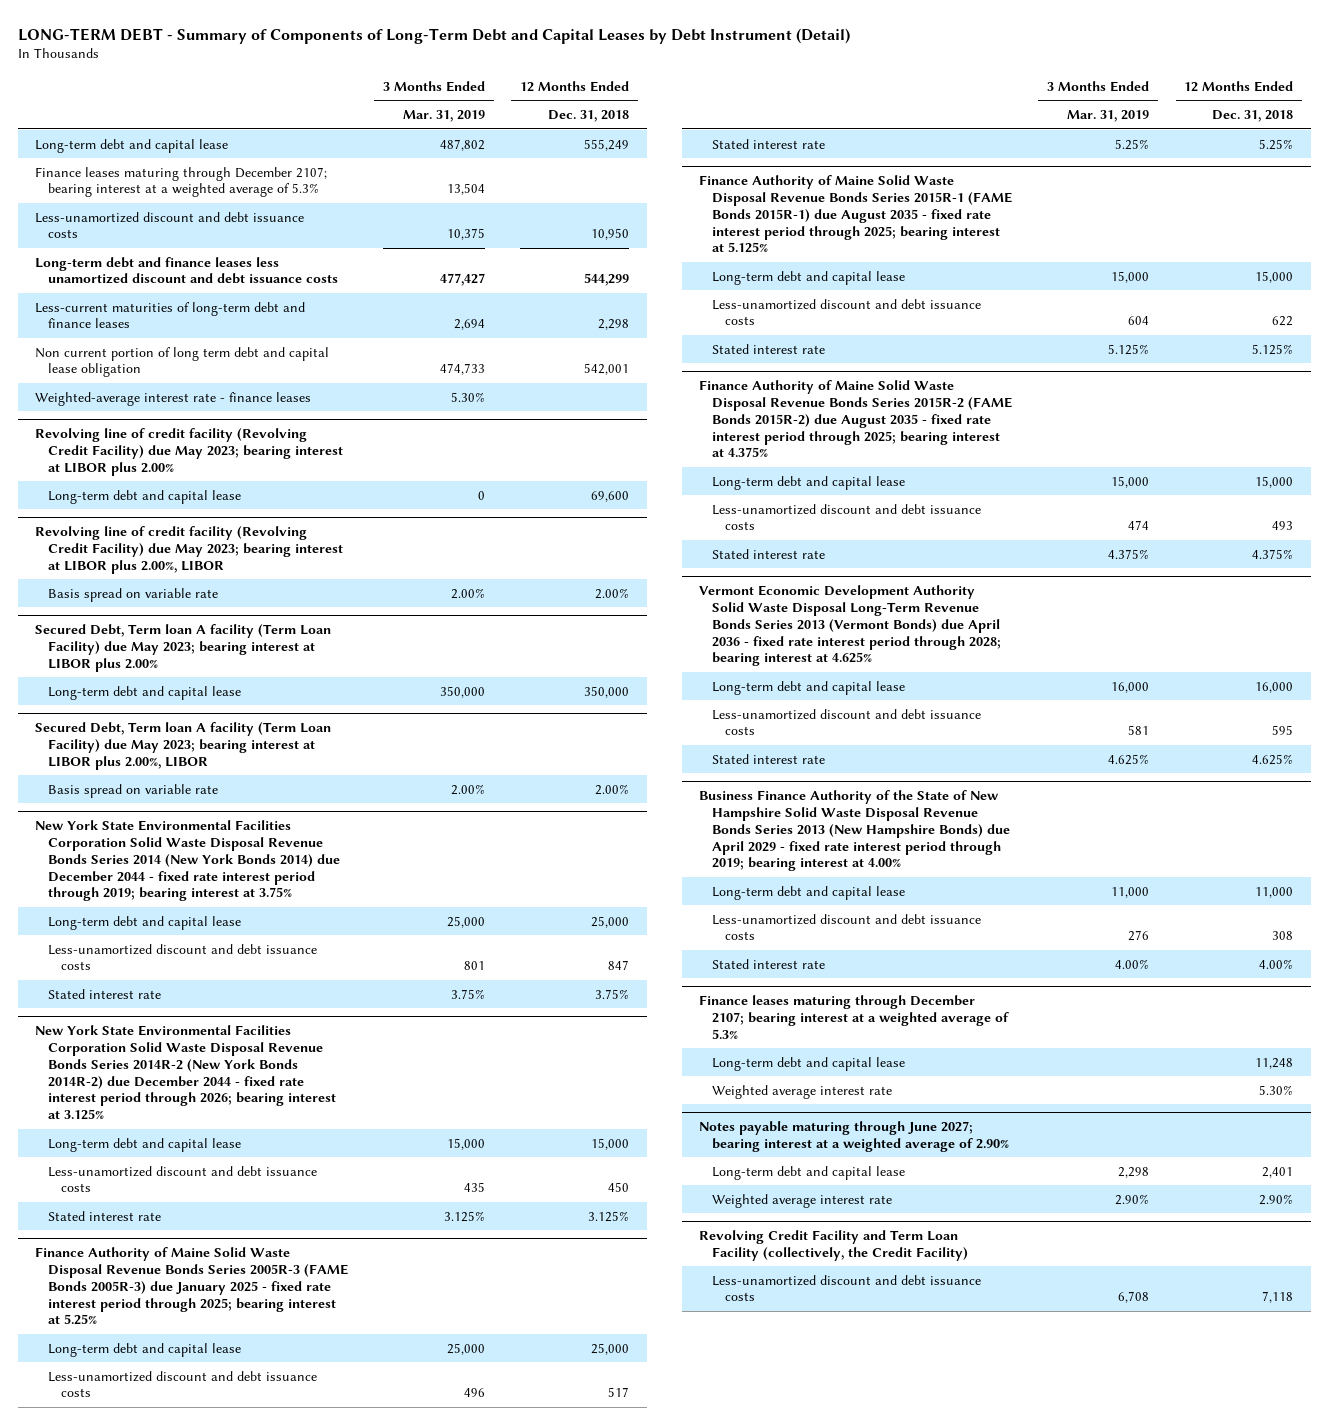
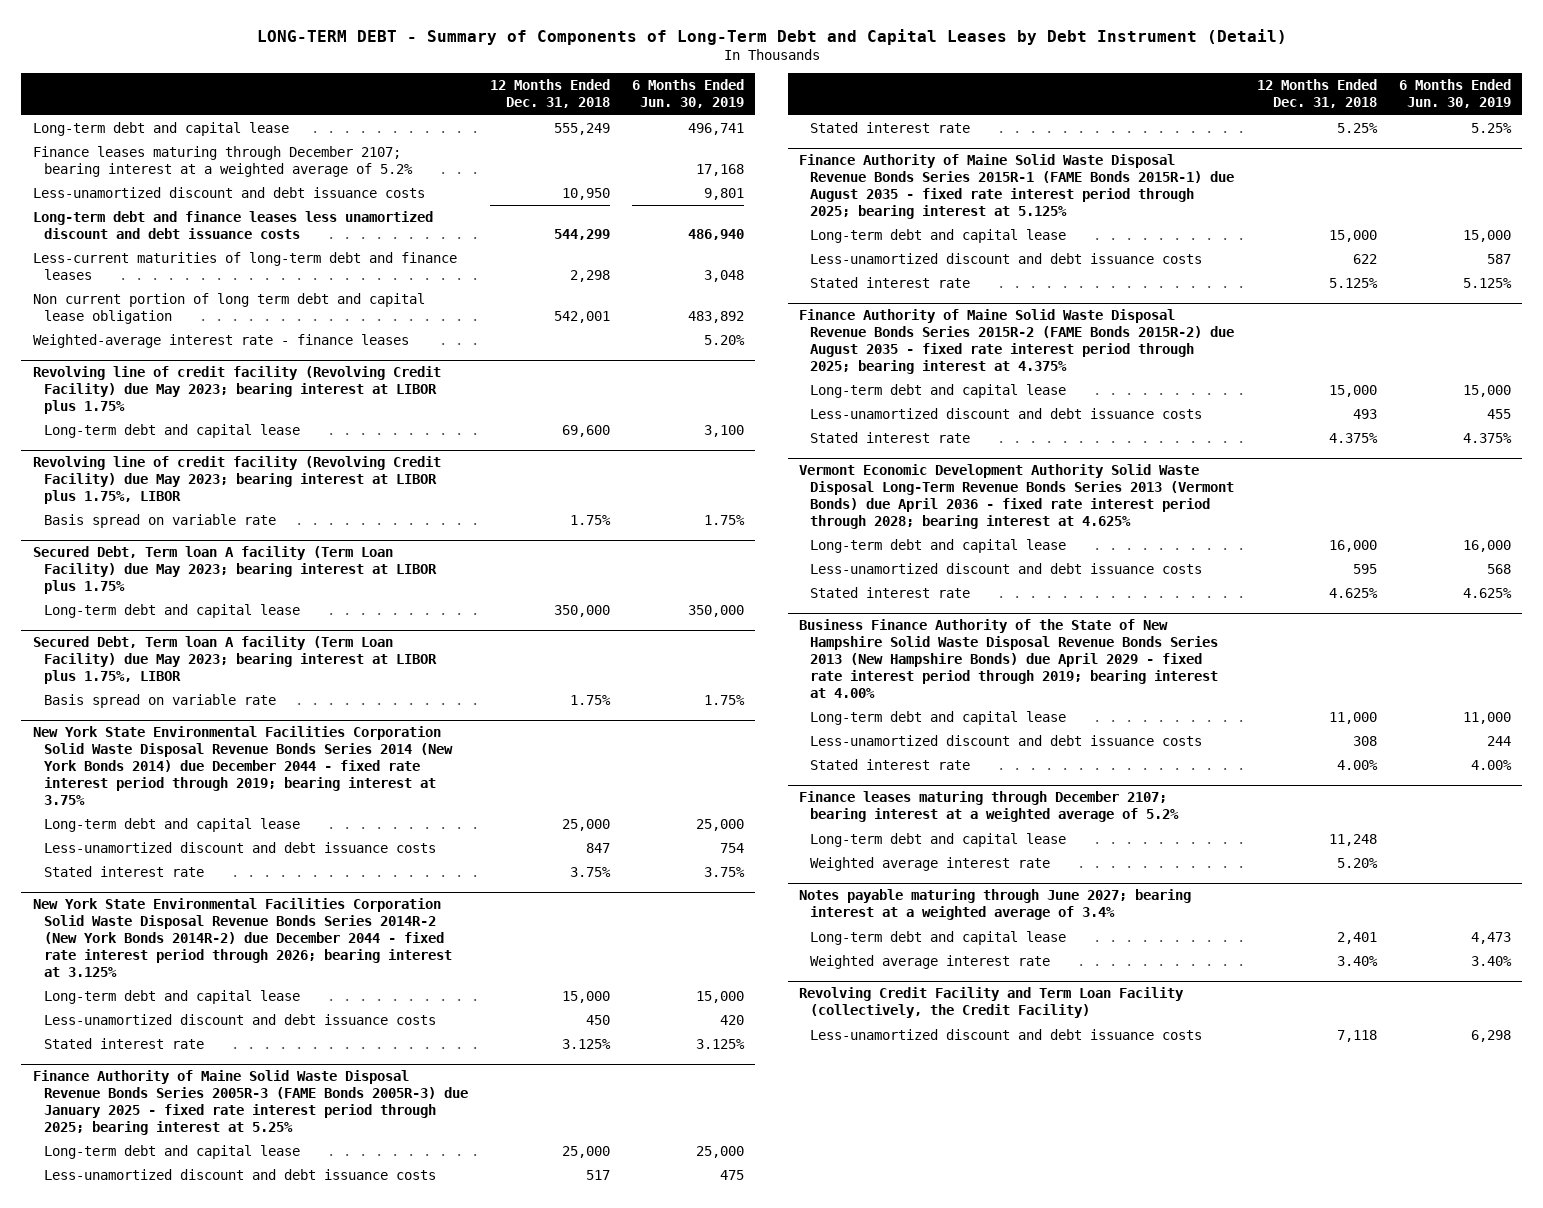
- | 3 Months Ended Mar. 31, 2019 | 12 Months Ended Dec. 31, 2018
+ | 12 Months Ended Dec. 31, 2018 | 6 Months Ended Jun. 30, 2019
- Finance leases maturing through December 2107; bearing interest at a weighted average of 5.3% | 13,504 |
+ Finance leases maturing through December 2107; bearing interest at a weighted average of 5.2% | | 17,168
- Revolving line of credit facility (Revolving Credit Facility) due May 2023; bearing interest at LIBOR plus 2.00%
+ Revolving line of credit facility (Revolving Credit Facility) due May 2023; bearing interest at LIBOR plus 1.75%
- Revolving line of credit facility (Revolving Credit Facility) due May 2023; bearing interest at LIBOR plus 2.00%, LIBOR
- Basis spread on variable rate | 2.00% | 2.00%
- Secured Debt, Term loan A facility (Term Loan Facility) due May 2023; bearing interest at LIBOR plus 2.00%
+ Revolving line of credit facility (Revolving Credit Facility) due May 2023; bearing interest at LIBOR plus 1.75%, LIBOR
+ Basis spread on variable rate | 1.75% | 1.75%
+ Secured Debt, Term loan A facility (Term Loan Facility) due May 2023; bearing interest at LIBOR plus 1.75%
- Secured Debt, Term loan A facility (Term Loan Facility) due May 2023; bearing interest at LIBOR plus 2.00%, LIBOR
- Basis spread on variable rate | 2.00% | 2.00%
+ Secured Debt, Term loan A facility (Term Loan Facility) due May 2023; bearing interest at LIBOR plus 1.75%, LIBOR
+ Basis spread on variable rate | 1.75% | 1.75%
- Finance leases maturing through December 2107; bearing interest at a weighted average of 5.3%
+ Finance leases maturing through December 2107; bearing interest at a weighted average of 5.2%
- Weighted average interest rate | | 5.30%
- Notes payable maturing through June 2027; bearing interest at a weighted average of 2.90%
+ Weighted average interest rate | 5.20% |
+ Notes payable maturing through June 2027; bearing interest at a weighted average of 3.4%
- Weighted average interest rate | 2.90% | 2.90%
+ Weighted average interest rate | 3.40% | 3.40%

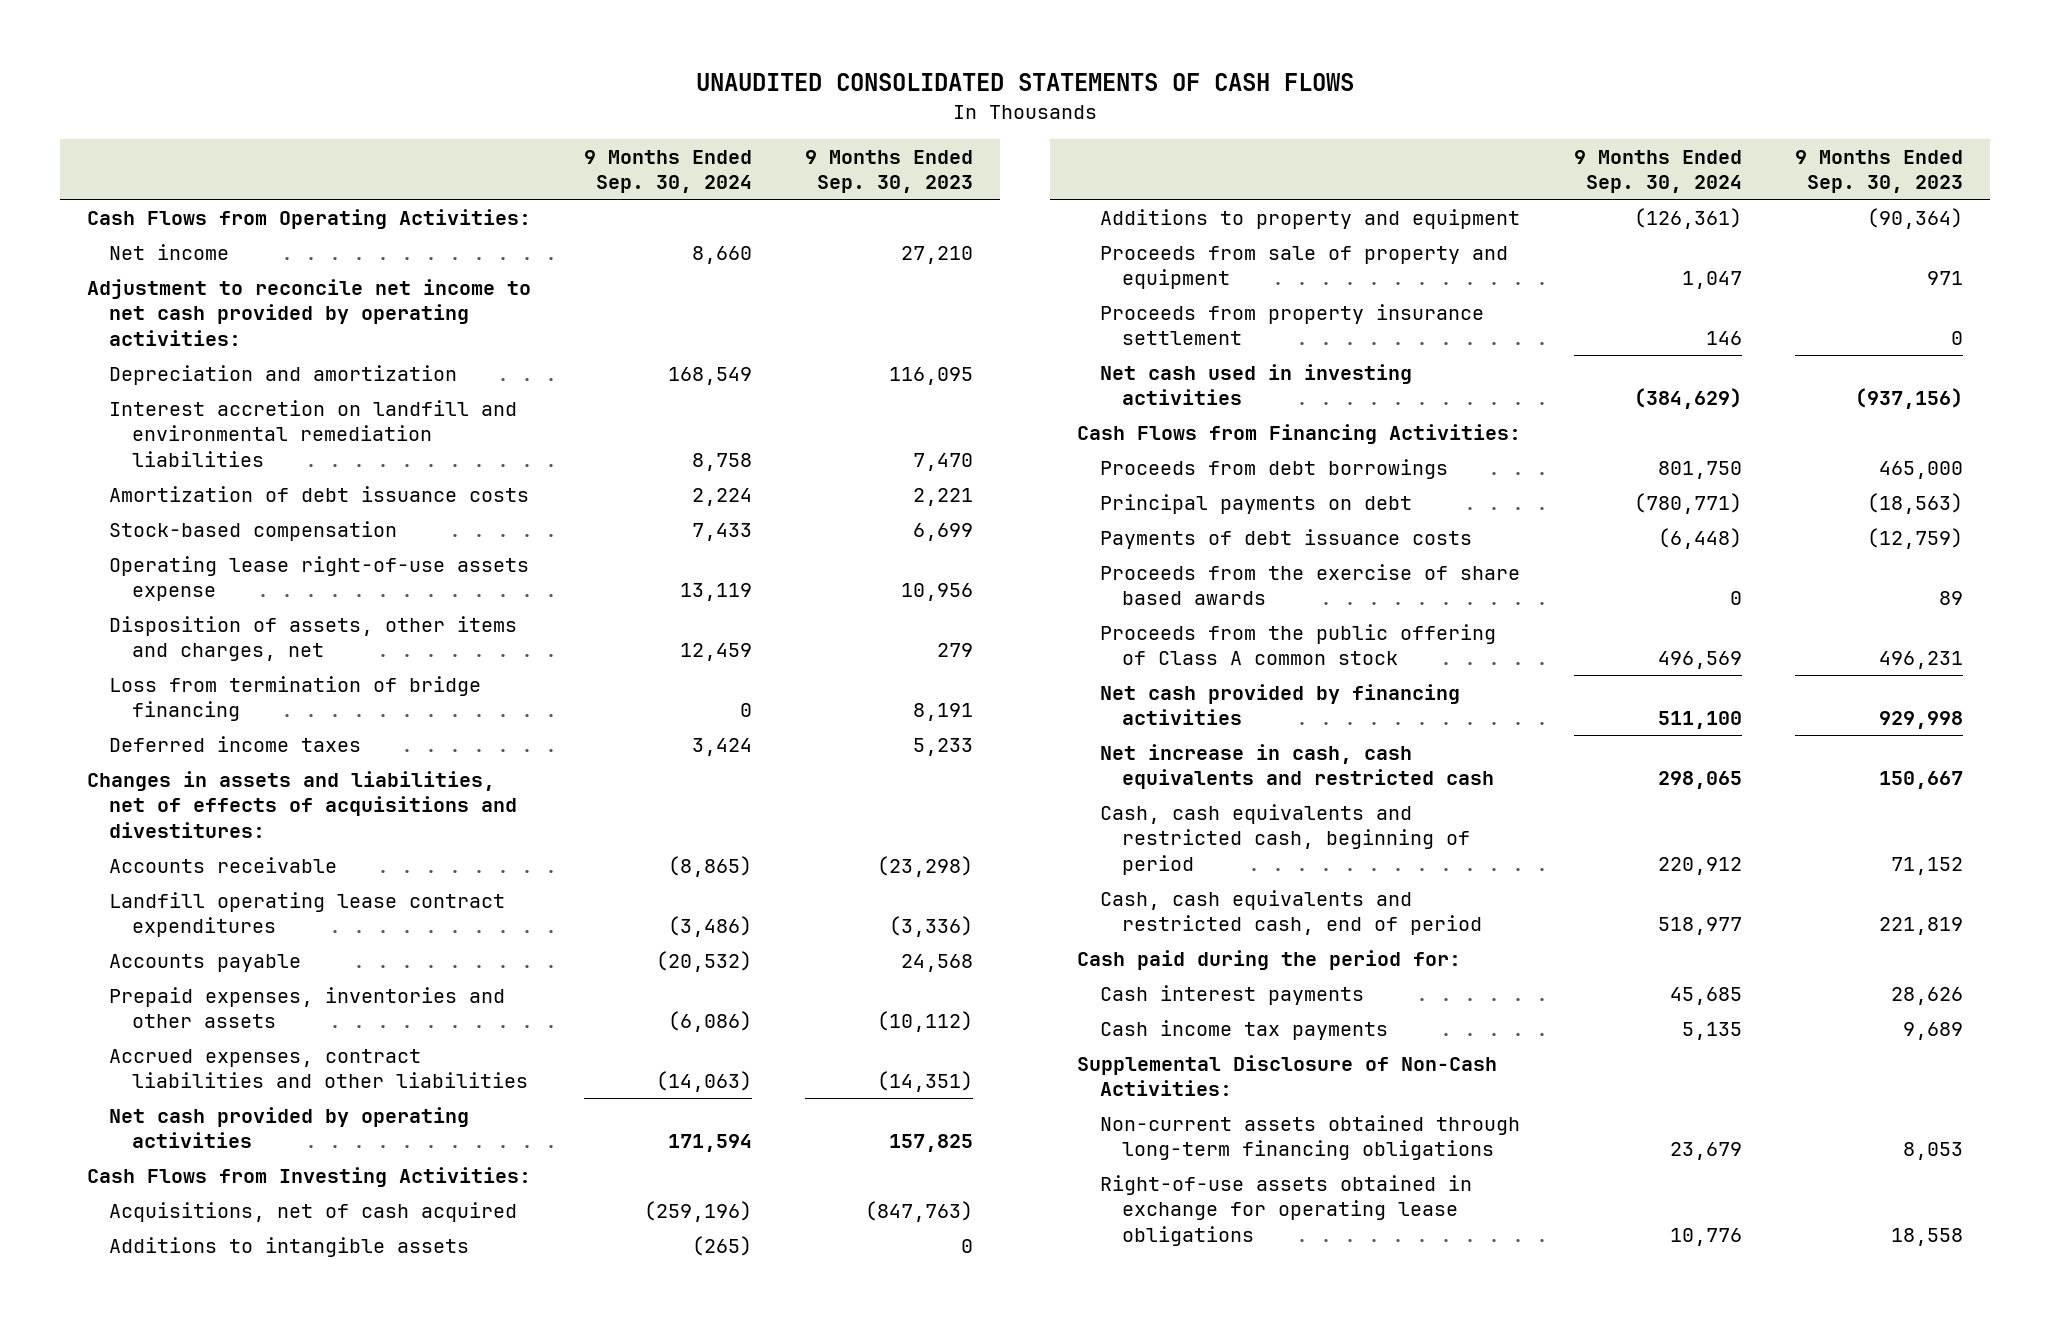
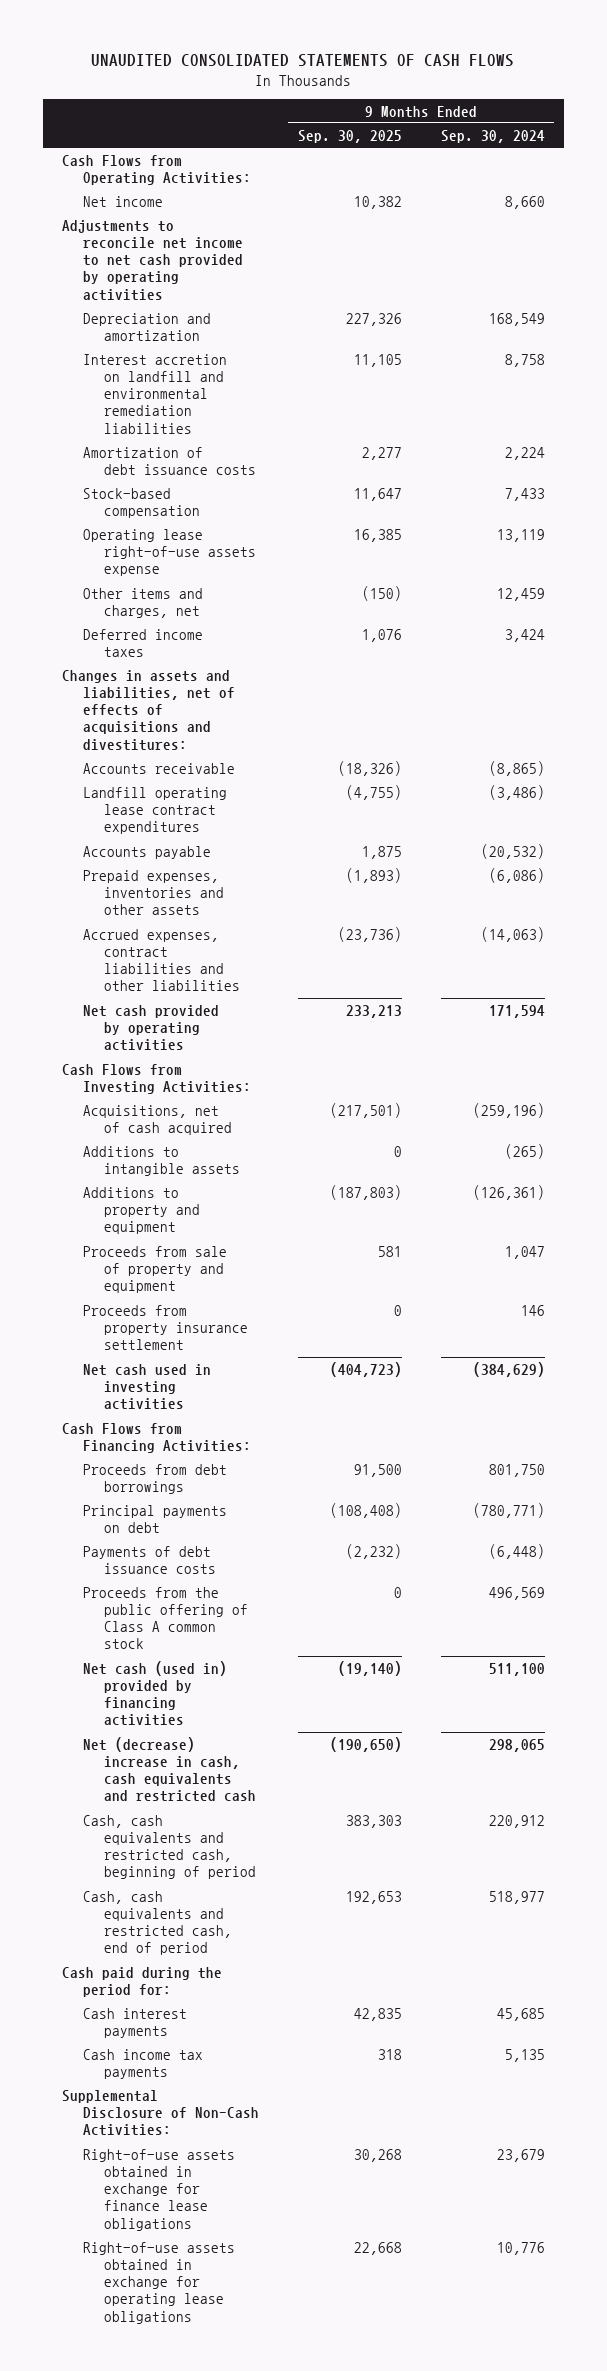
- | 9 Months Ended Sep. 30, 2024 | 9 Months Ended Sep. 30, 2023
+ | 9 Months Ended Sep. 30, 2025 | 9 Months Ended Sep. 30, 2024
- Adjustment to reconcile net income to net cash provided by operating activities:
+ Adjustments to reconcile net income to net cash provided by operating activities
- Disposition of assets, other items and charges, net | 12,459 | 279
- Loss from termination of bridge financing | 0 | 8,191
+ Other items and charges, net | (150) | 12,459
- Proceeds from the exercise of share based awards | 0 | 89
- Net cash provided by financing activities | 511,100 | 929,998
- Net increase in cash, cash equivalents and restricted cash | 298,065 | 150,667
+ Net cash (used in) provided by financing activities | (19,140) | 511,100
+ Net (decrease) increase in cash, cash equivalents and restricted cash | (190,650) | 298,065
- Non-current assets obtained through long-term financing obligations | 23,679 | 8,053
+ Right-of-use assets obtained in exchange for finance lease obligations | 30,268 | 23,679

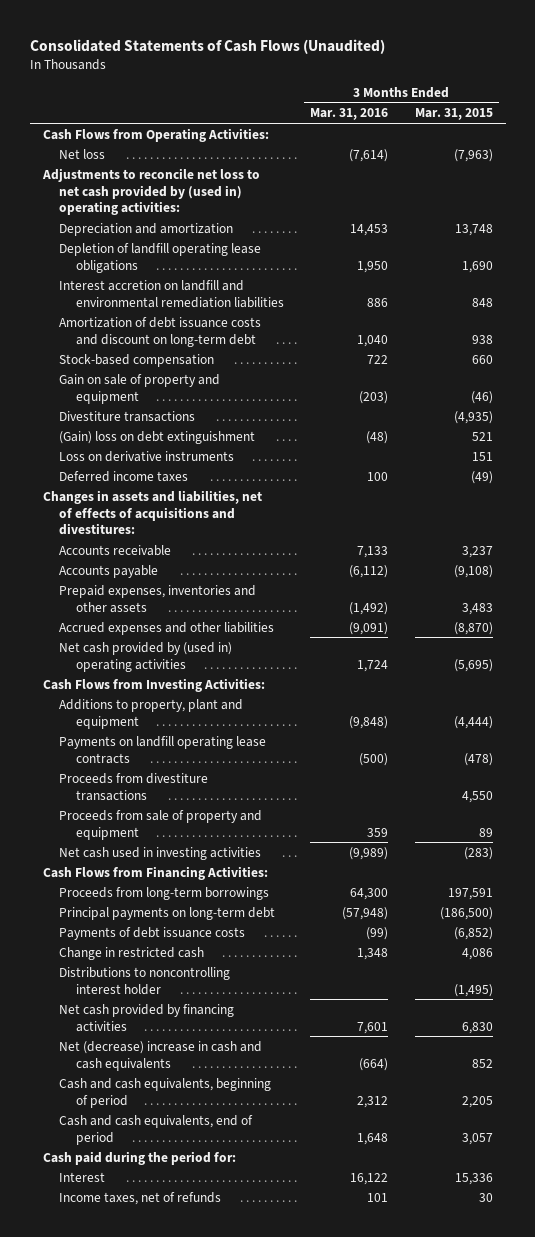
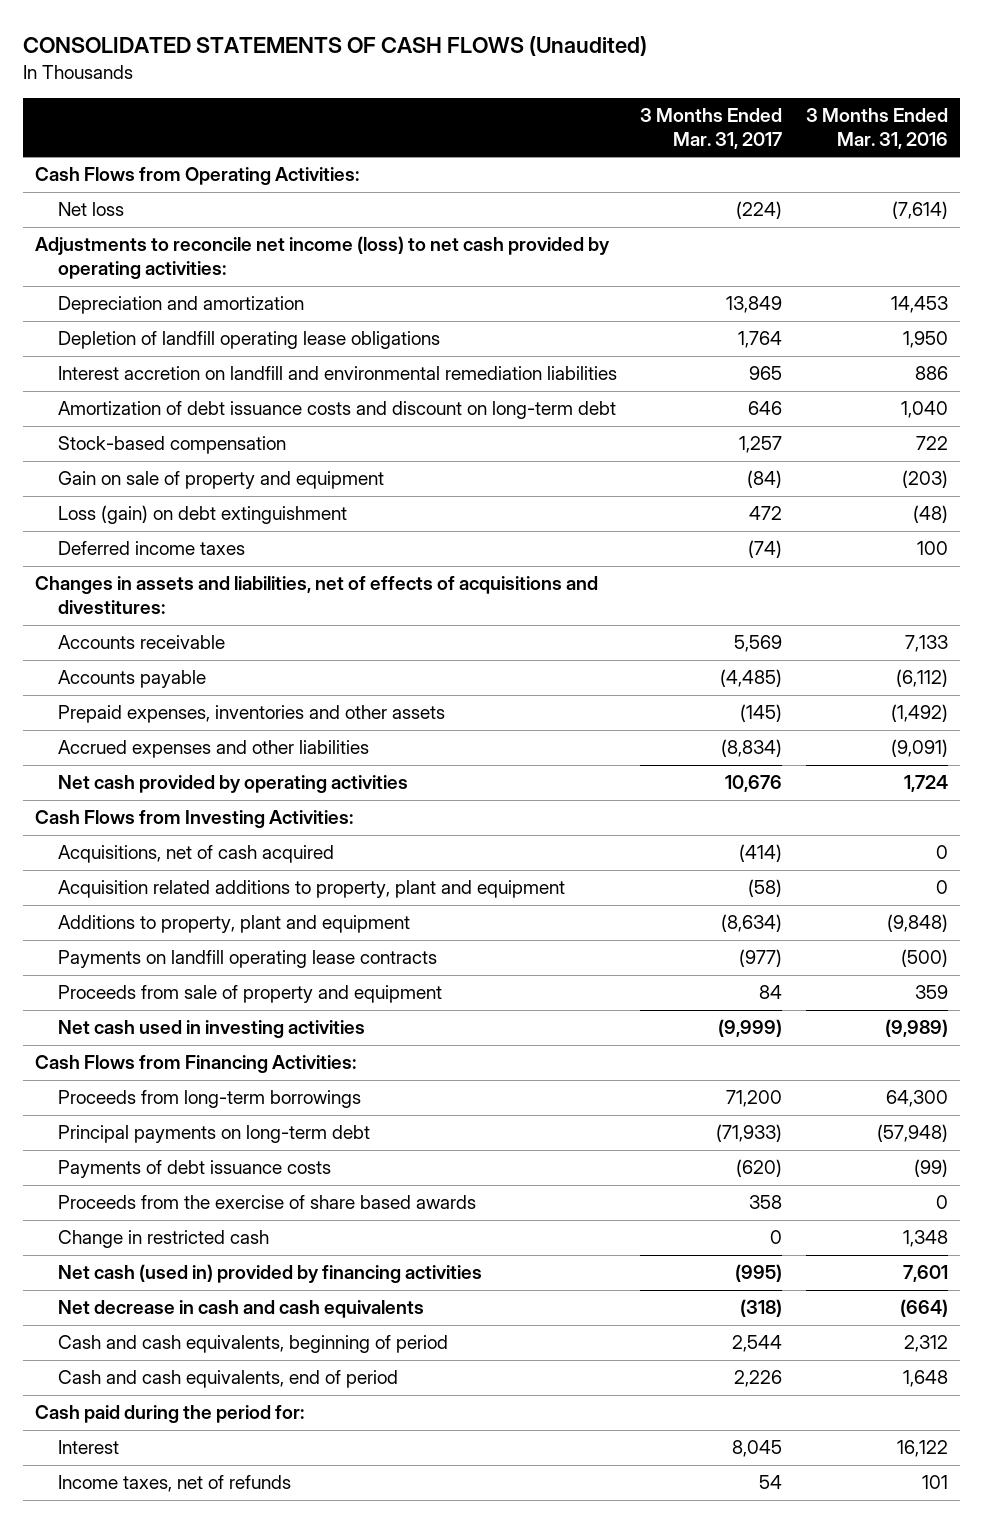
- Consolidated Statements of Cash Flows (Unaudited)
+ CONSOLIDATED STATEMENTS OF CASH FLOWS (Unaudited)
- | 3 Months Ended Mar. 31, 2016 | 3 Months Ended Mar. 31, 2015
+ | 3 Months Ended Mar. 31, 2017 | 3 Months Ended Mar. 31, 2016
- Adjustments to reconcile net loss to net cash provided by (used in) operating activities:
+ Adjustments to reconcile net income (loss) to net cash provided by operating activities:
- Divestiture transactions | | (4,935)
- (Gain) loss on debt extinguishment | (48) | 521
- Loss on derivative instruments | | 151
+ Loss (gain) on debt extinguishment | 472 | (48)
- Net cash provided by (used in) operating activities | 1,724 | (5,695)
+ Net cash provided by operating activities | 10,676 | 1,724
+ Acquisitions, net of cash acquired | (414) | 0
+ Acquisition related additions to property, plant and equipment | (58) | 0
- Proceeds from divestiture transactions | | 4,550
+ Proceeds from the exercise of share based awards | 358 | 0
- Distributions to noncontrolling interest holder | | (1,495)
- Net cash provided by financing activities | 7,601 | 6,830
- Net (decrease) increase in cash and cash equivalents | (664) | 852
+ Net cash (used in) provided by financing activities | (995) | 7,601
+ Net decrease in cash and cash equivalents | (318) | (664)

